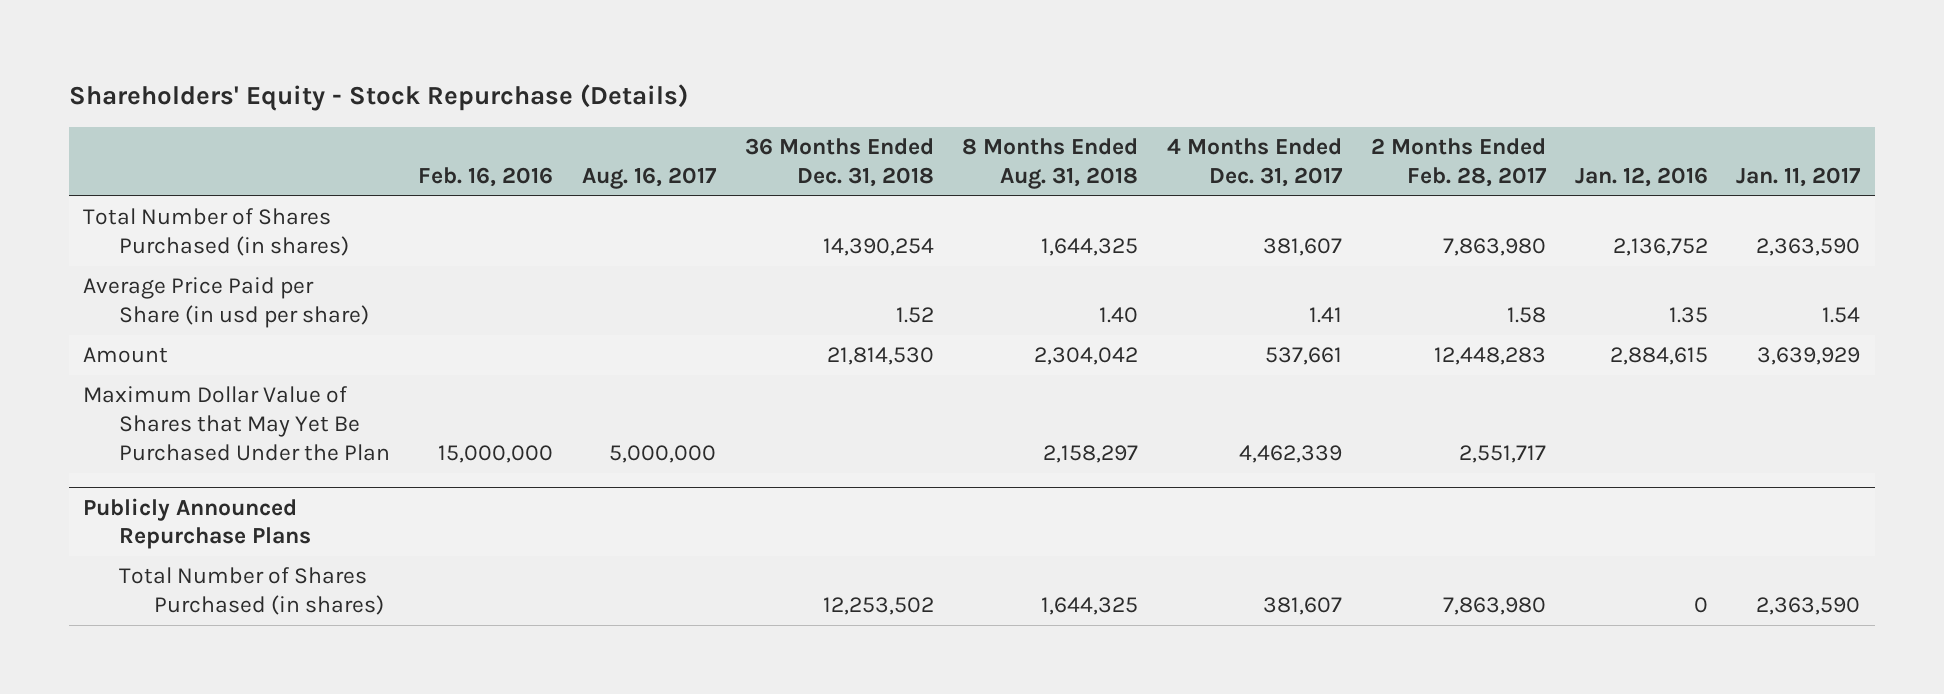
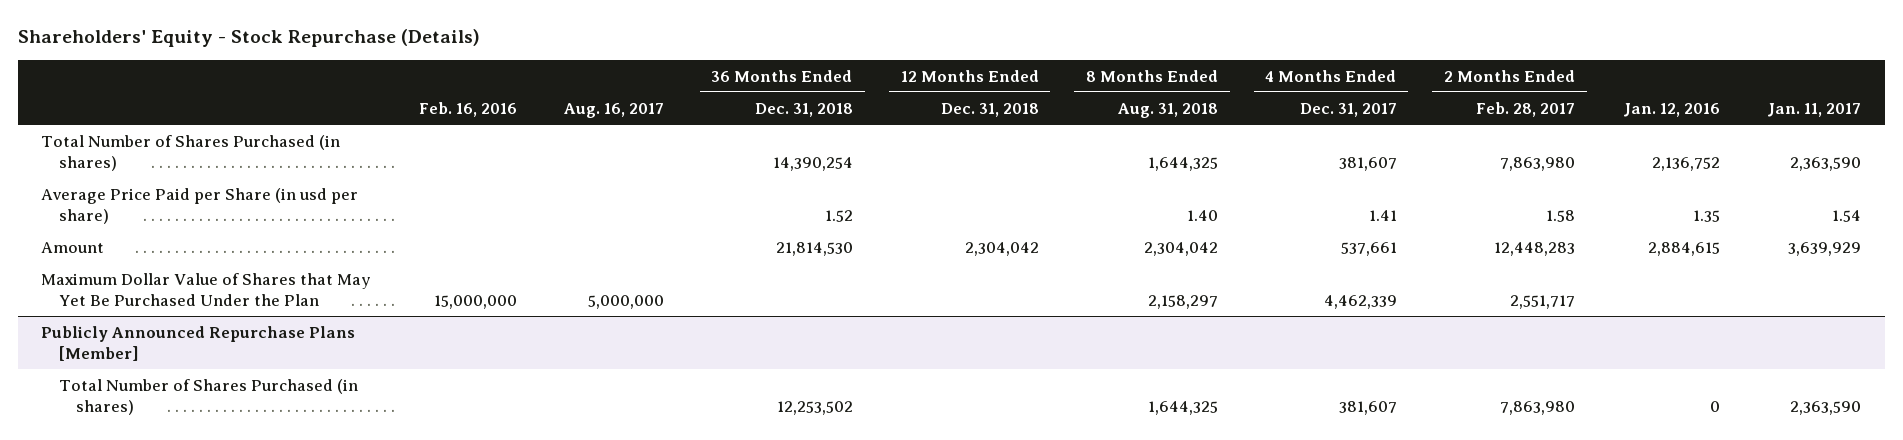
- | Feb. 16, 2016 | Aug. 16, 2017 | 36 Months Ended Dec. 31, 2018 | 8 Months Ended Aug. 31, 2018 | 4 Months Ended Dec. 31, 2017 | 2 Months Ended Feb. 28, 2017 | Jan. 12, 2016 | Jan. 11, 2017
+ | Feb. 16, 2016 | Aug. 16, 2017 | 36 Months Ended Dec. 31, 2018 | 12 Months Ended Dec. 31, 2018 | 8 Months Ended Aug. 31, 2018 | 4 Months Ended Dec. 31, 2017 | 2 Months Ended Feb. 28, 2017 | Jan. 12, 2016 | Jan. 11, 2017
- Publicly Announced Repurchase Plans
+ Publicly Announced Repurchase Plans [Member]

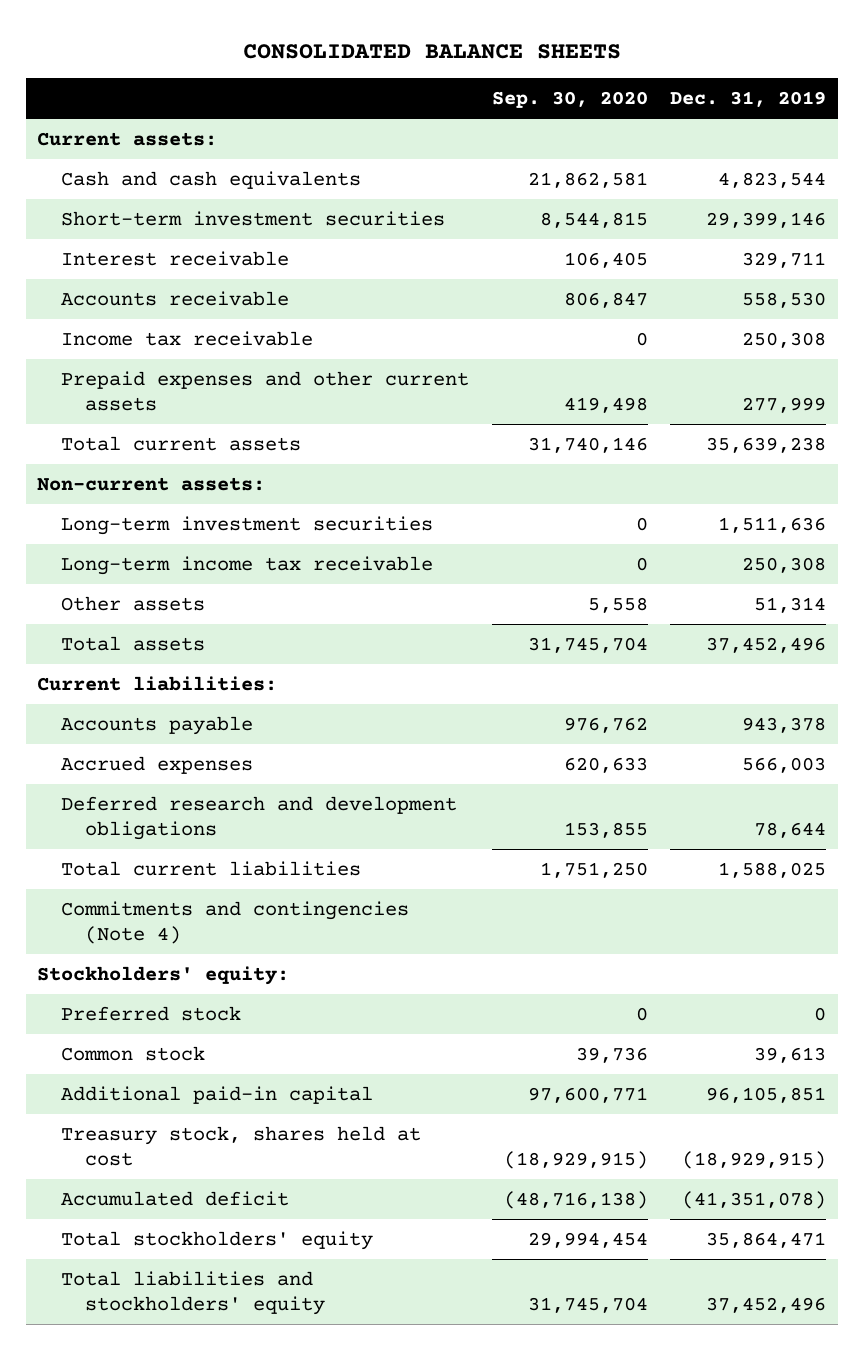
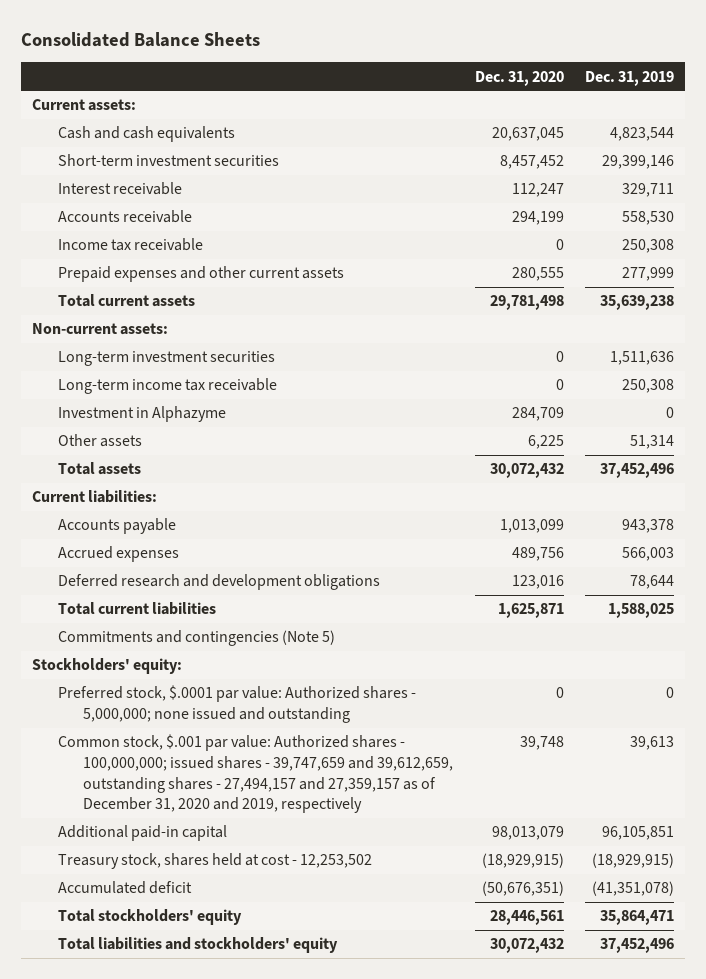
- CONSOLIDATED BALANCE SHEETS
+ Consolidated Balance Sheets
- | Sep. 30, 2020 | Dec. 31, 2019
+ | Dec. 31, 2020 | Dec. 31, 2019
+ Investment in Alphazyme | 284,709 | 0
- Commitments and contingencies (Note 4)
+ Commitments and contingencies (Note 5)
- Preferred stock | 0 | 0
- Common stock | 39,736 | 39,613
+ Preferred stock, $.0001 par value: Authorized shares - 5,000,000; none issued and outstanding | 0 | 0
+ Common stock, $.001 par value: Authorized shares - 100,000,000; issued shares - 39,747,659 and 39,612,659, outstanding shares - 27,494,157 and 27,359,157 as of December 31, 2020 and 2019, respectively | 39,748 | 39,613
- Treasury stock, shares held at cost | (18,929,915) | (18,929,915)
+ Treasury stock, shares held at cost - 12,253,502 | (18,929,915) | (18,929,915)

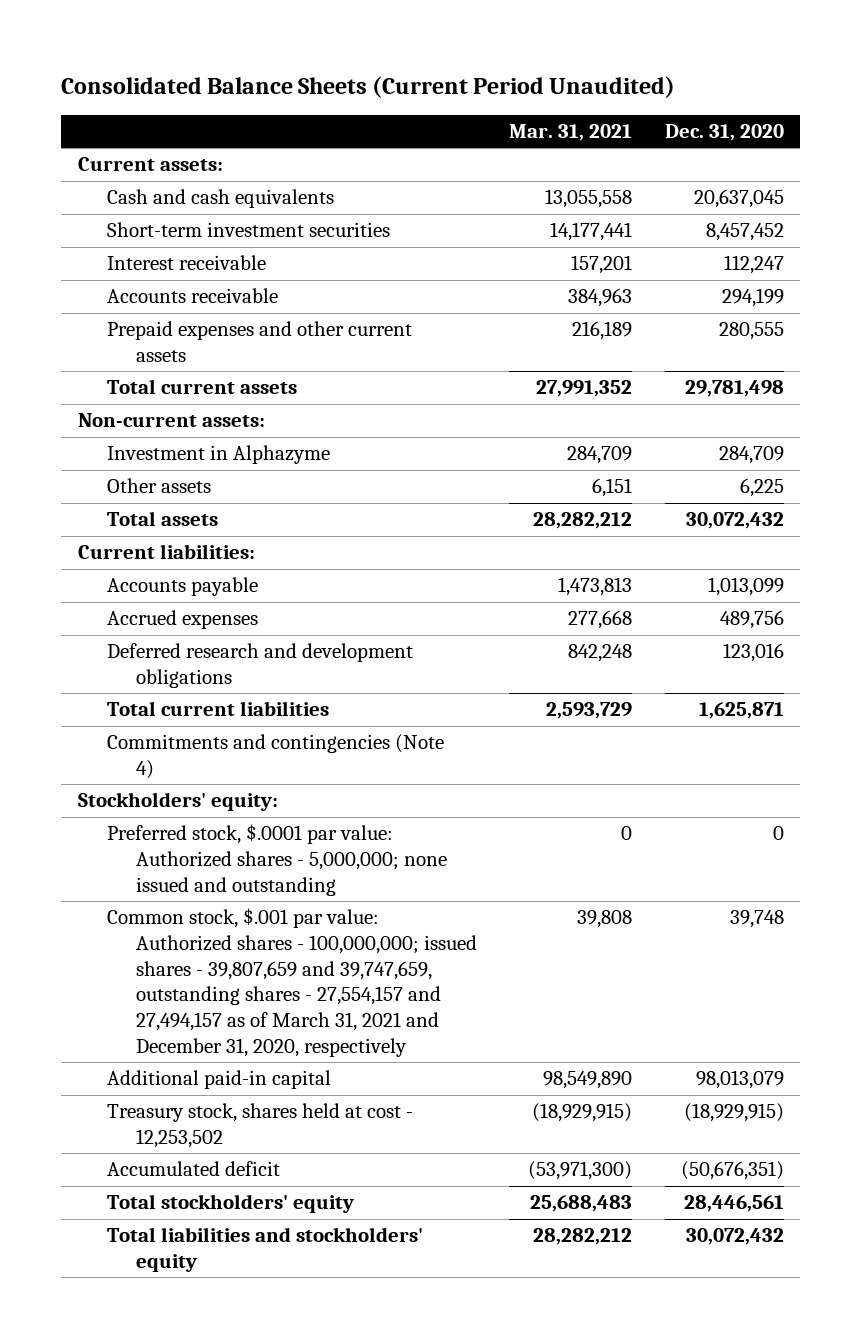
- Consolidated Balance Sheets
+ Consolidated Balance Sheets (Current Period Unaudited)
- | Dec. 31, 2020 | Dec. 31, 2019
+ | Mar. 31, 2021 | Dec. 31, 2020
- Income tax receivable | 0 | 250,308
- Long-term investment securities | 0 | 1,511,636
- Long-term income tax receivable | 0 | 250,308
- Commitments and contingencies (Note 5)
+ Commitments and contingencies (Note 4)
- Common stock, $.001 par value: Authorized shares - 100,000,000; issued shares - 39,747,659 and 39,612,659, outstanding shares - 27,494,157 and 27,359,157 as of December 31, 2020 and 2019, respectively | 39,748 | 39,613
+ Common stock, $.001 par value: Authorized shares - 100,000,000; issued shares - 39,807,659 and 39,747,659, outstanding shares - 27,554,157 and 27,494,157 as of March 31, 2021 and December 31, 2020, respectively | 39,808 | 39,748

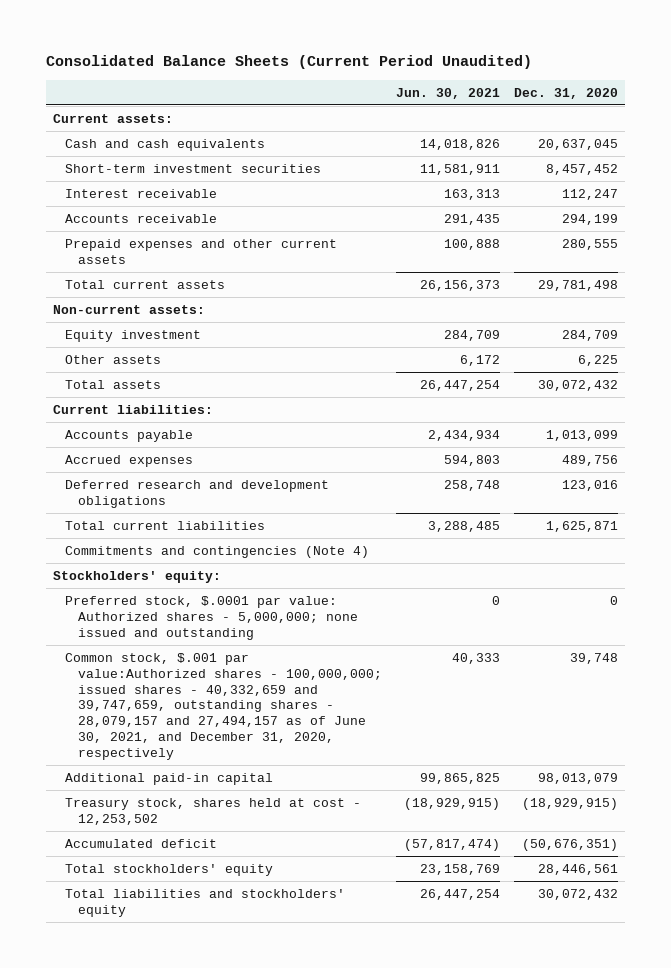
- | Mar. 31, 2021 | Dec. 31, 2020
+ | Jun. 30, 2021 | Dec. 31, 2020
- Investment in Alphazyme | 284,709 | 284,709
+ Equity investment | 284,709 | 284,709
- Common stock, $.001 par value: Authorized shares - 100,000,000; issued shares - 39,807,659 and 39,747,659, outstanding shares - 27,554,157 and 27,494,157 as of March 31, 2021 and December 31, 2020, respectively | 39,808 | 39,748
+ Common stock, $.001 par value:Authorized shares - 100,000,000; issued shares - 40,332,659 and 39,747,659, outstanding shares - 28,079,157 and 27,494,157 as of June 30, 2021, and December 31, 2020, respectively | 40,333 | 39,748

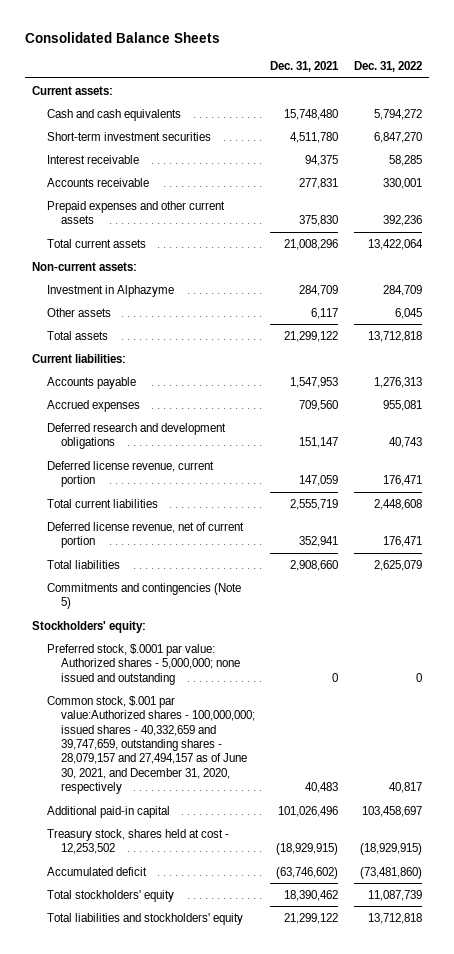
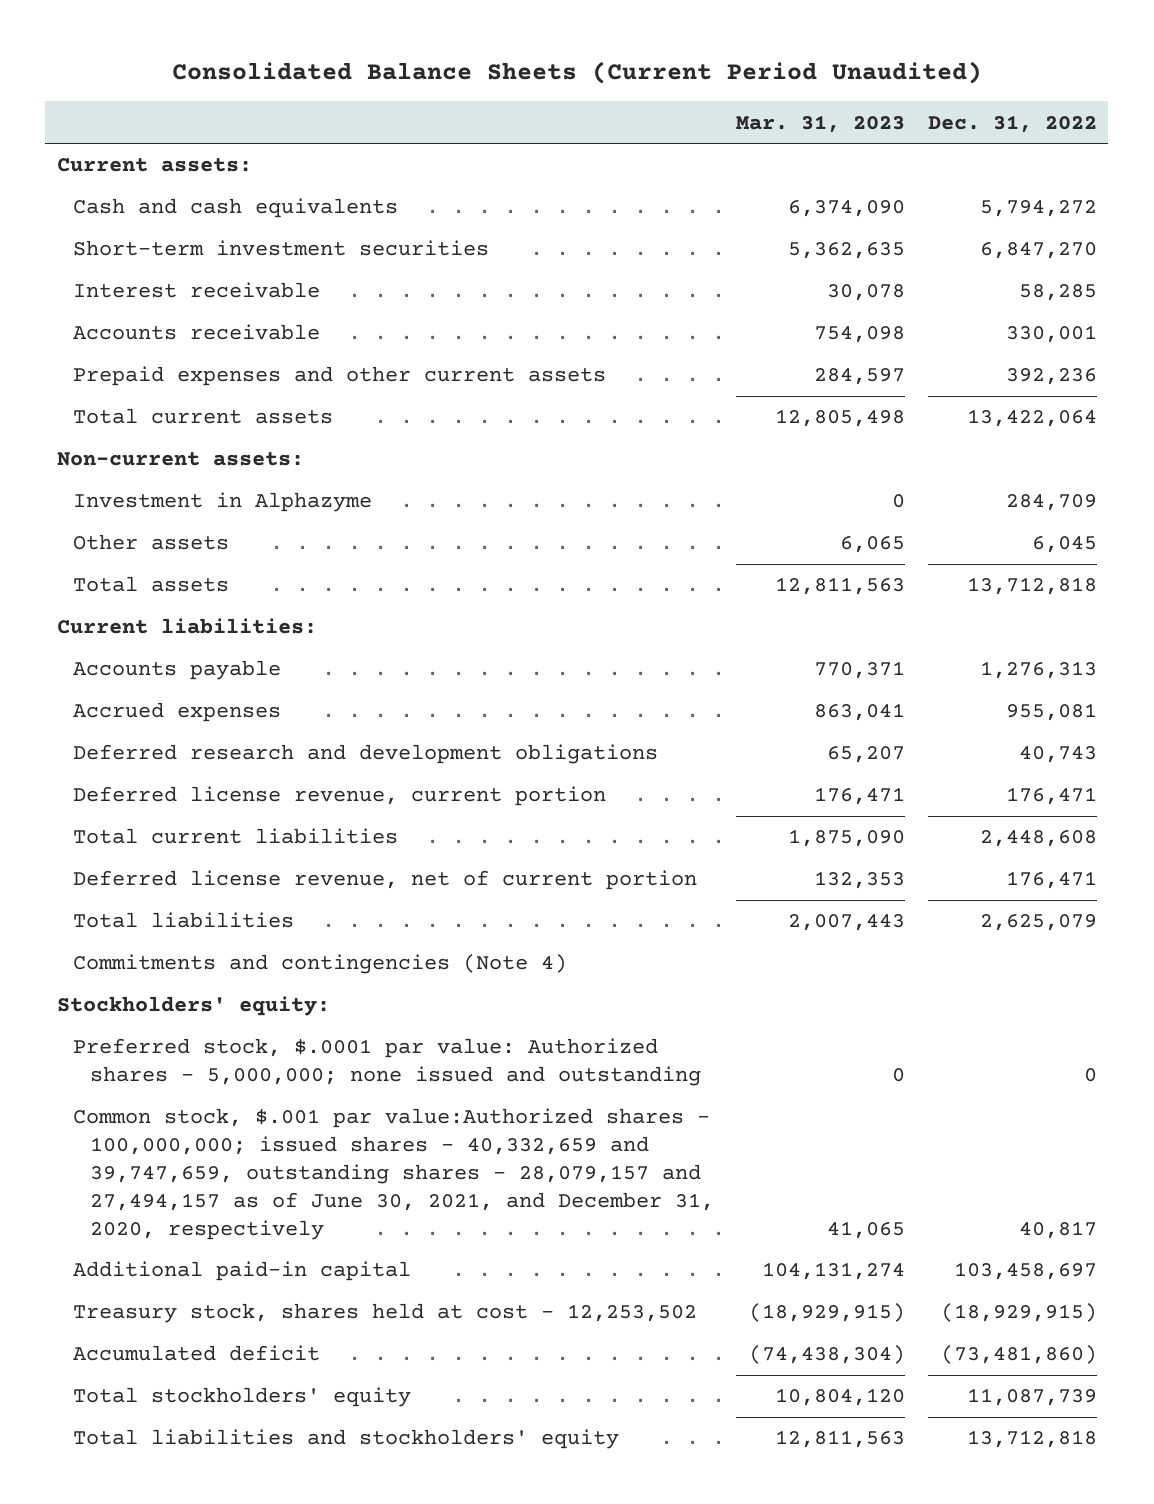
- Consolidated Balance Sheets
+ Consolidated Balance Sheets (Current Period Unaudited)
- | Dec. 31, 2021 | Dec. 31, 2022
+ | Mar. 31, 2023 | Dec. 31, 2022
- Commitments and contingencies (Note 5)
+ Commitments and contingencies (Note 4)

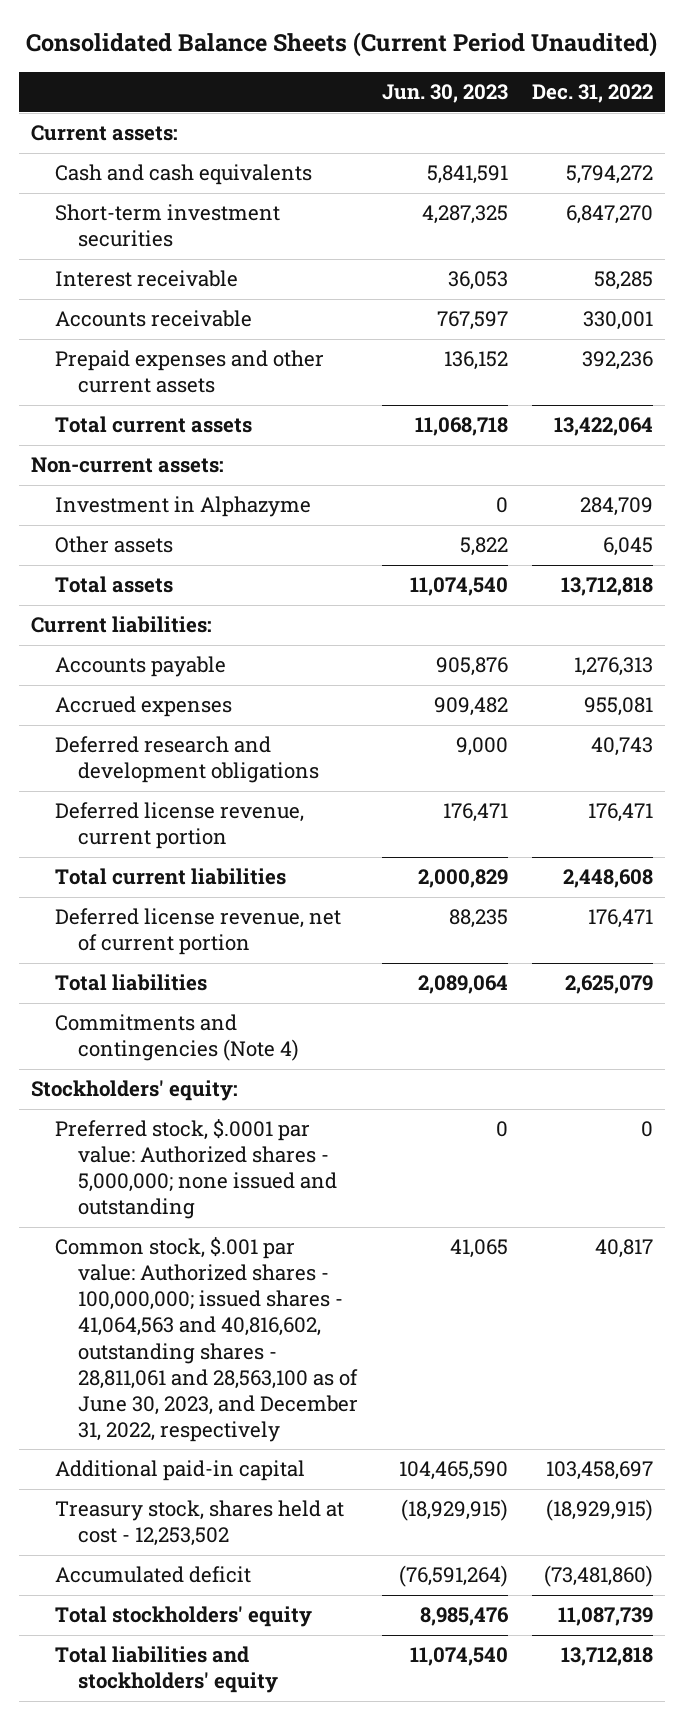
- | Mar. 31, 2023 | Dec. 31, 2022
+ | Jun. 30, 2023 | Dec. 31, 2022
- Common stock, $.001 par value:Authorized shares - 100,000,000; issued shares - 40,332,659 and 39,747,659, outstanding shares - 28,079,157 and 27,494,157 as of June 30, 2021, and December 31, 2020, respectively | 41,065 | 40,817
+ Common stock, $.001 par value: Authorized shares - 100,000,000; issued shares - 41,064,563 and 40,816,602, outstanding shares - 28,811,061 and 28,563,100 as of June 30, 2023, and December 31, 2022, respectively | 41,065 | 40,817

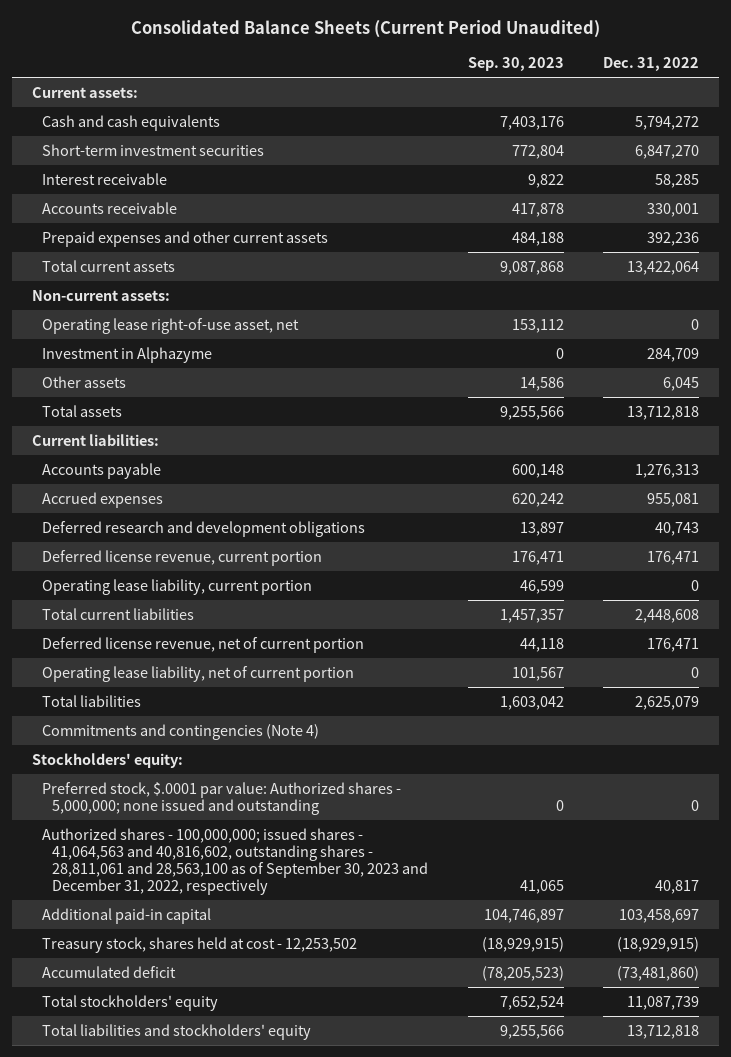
- | Jun. 30, 2023 | Dec. 31, 2022
+ | Sep. 30, 2023 | Dec. 31, 2022
+ Operating lease right-of-use asset, net | 153,112 | 0
+ Operating lease liability, current portion | 46,599 | 0
+ Operating lease liability, net of current portion | 101,567 | 0
- Common stock, $.001 par value: Authorized shares - 100,000,000; issued shares - 41,064,563 and 40,816,602, outstanding shares - 28,811,061 and 28,563,100 as of June 30, 2023, and December 31, 2022, respectively | 41,065 | 40,817
+ Authorized shares - 100,000,000; issued shares - 41,064,563 and 40,816,602, outstanding shares - 28,811,061 and 28,563,100 as of September 30, 2023 and December 31, 2022, respectively | 41,065 | 40,817

